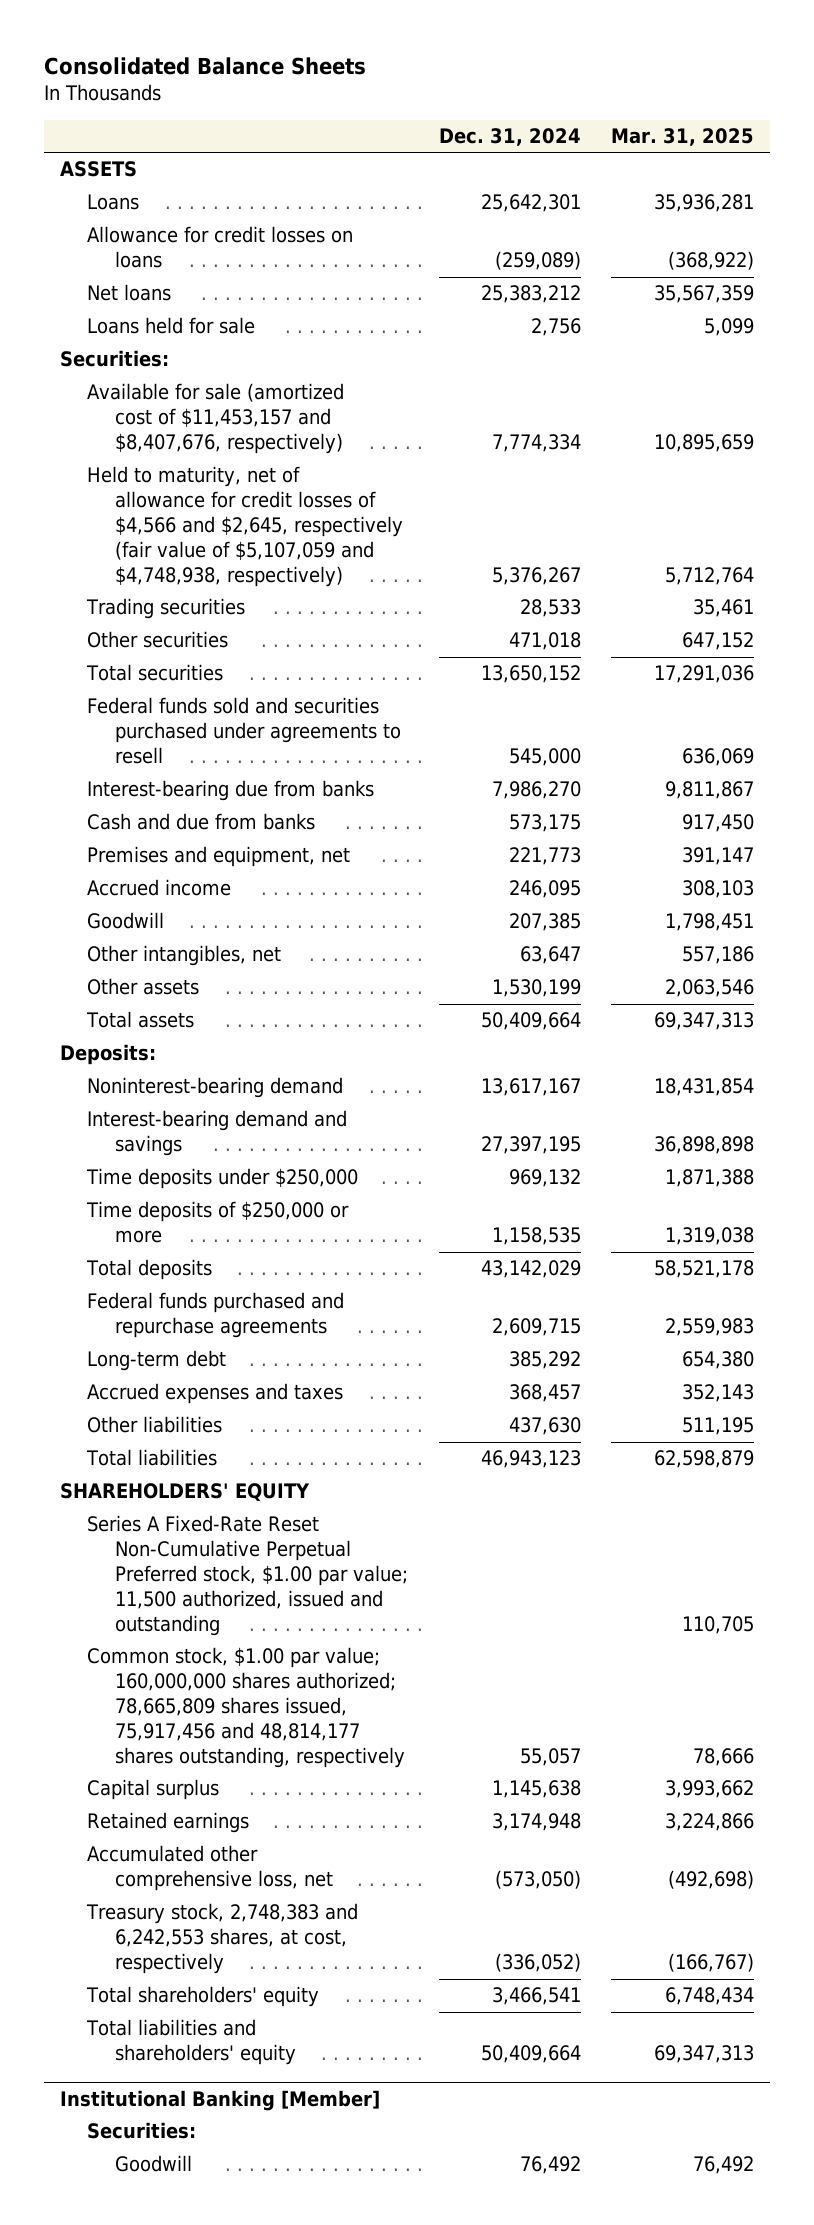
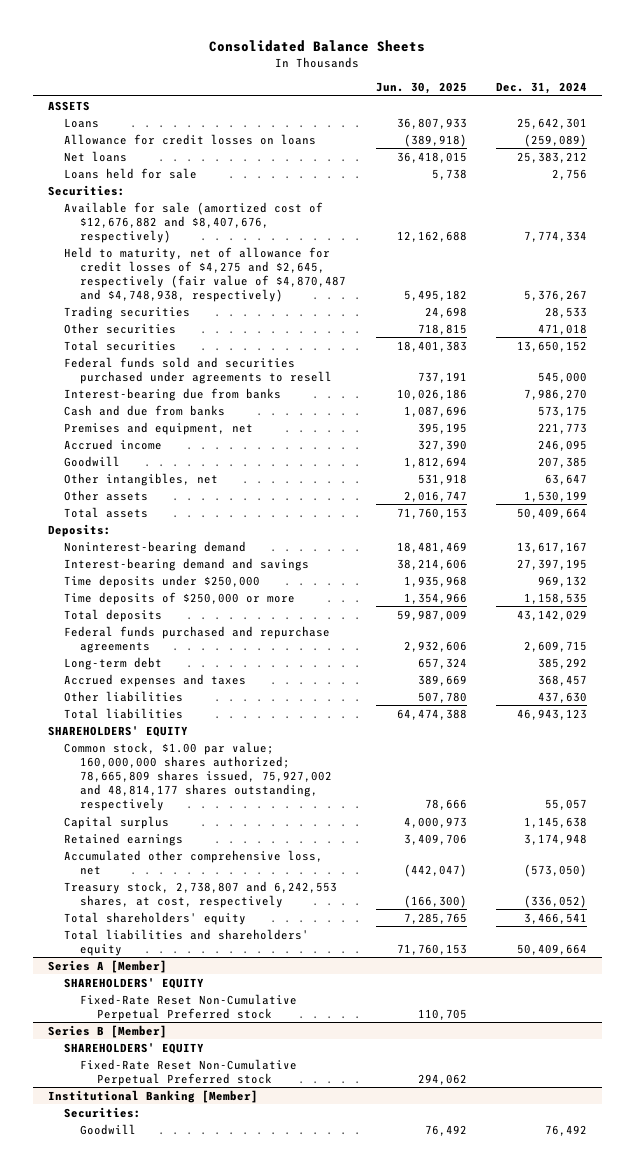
- | Dec. 31, 2024 | Mar. 31, 2025
+ | Jun. 30, 2025 | Dec. 31, 2024
- Available for sale (amortized cost of $11,453,157 and $8,407,676, respectively) | 7,774,334 | 10,895,659
- Held to maturity, net of allowance for credit losses of $4,566 and $2,645, respectively (fair value of $5,107,059 and $4,748,938, respectively) | 5,376,267 | 5,712,764
+ Available for sale (amortized cost of $12,676,882 and $8,407,676, respectively) | 12,162,688 | 7,774,334
+ Held to maturity, net of allowance for credit losses of $4,275 and $2,645, respectively (fair value of $4,870,487 and $4,748,938, respectively) | 5,495,182 | 5,376,267
- Series A Fixed-Rate Reset Non-Cumulative Perpetual Preferred stock, $1.00 par value; 11,500 authorized, issued and outstanding | | 110,705
- Common stock, $1.00 par value; 160,000,000 shares authorized; 78,665,809 shares issued, 75,917,456 and 48,814,177 shares outstanding, respectively | 55,057 | 78,666
+ Common stock, $1.00 par value; 160,000,000 shares authorized; 78,665,809 shares issued, 75,927,002 and 48,814,177 shares outstanding, respectively | 78,666 | 55,057
- Treasury stock, 2,748,383 and 6,242,553 shares, at cost, respectively | (336,052) | (166,767)
+ Treasury stock, 2,738,807 and 6,242,553 shares, at cost, respectively | (166,300) | (336,052)
+ Series A [Member]
+ SHAREHOLDERS' EQUITY
+ Fixed-Rate Reset Non-Cumulative Perpetual Preferred stock | 110,705 |
+ Series B [Member]
+ SHAREHOLDERS' EQUITY
+ Fixed-Rate Reset Non-Cumulative Perpetual Preferred stock | 294,062 |

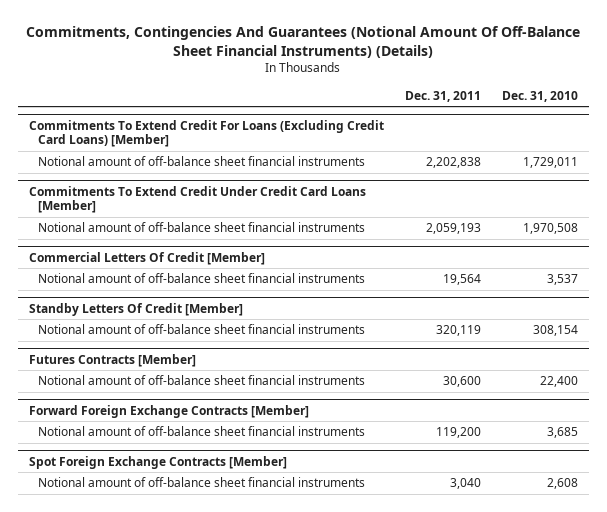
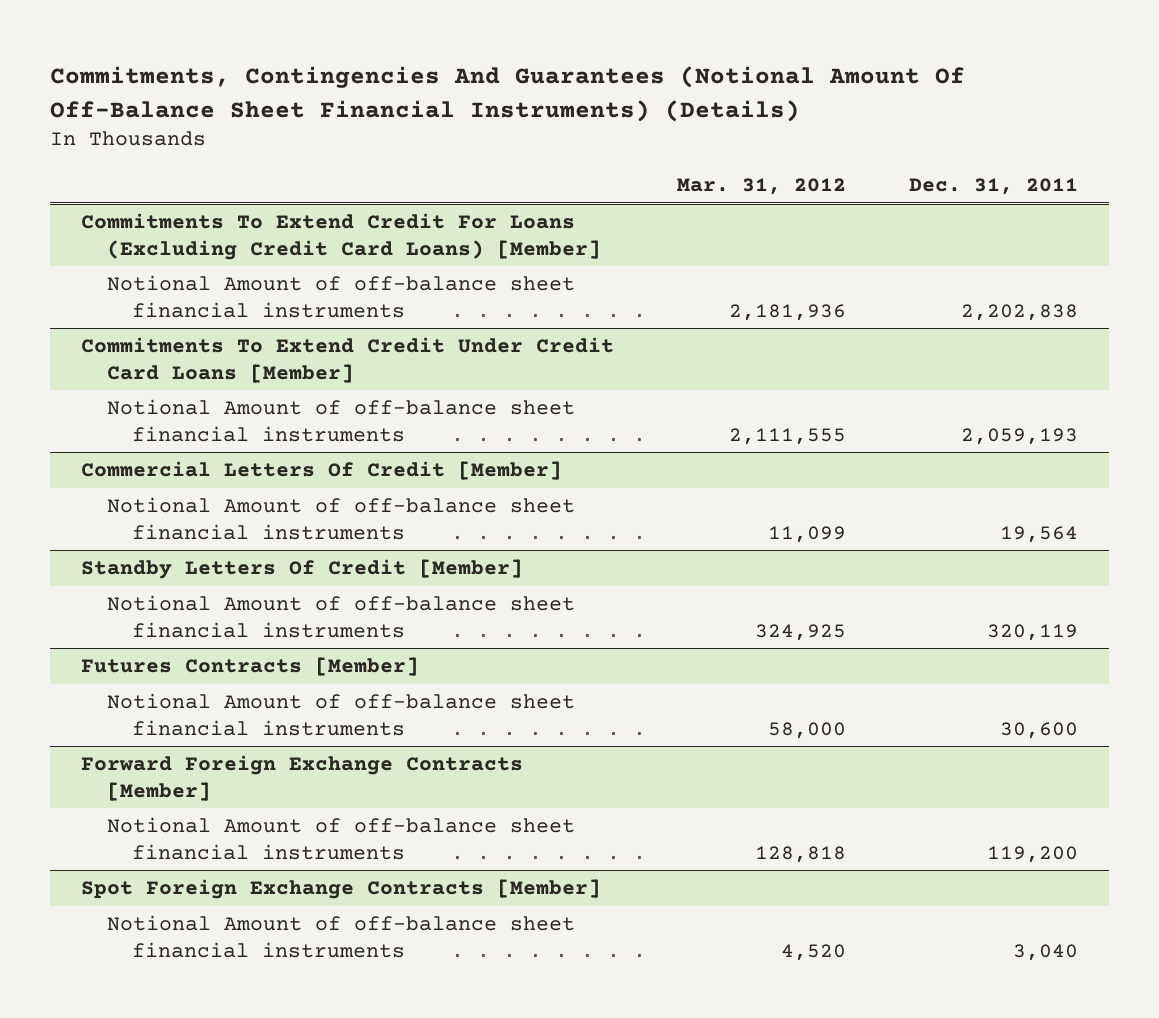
- | Dec. 31, 2011 | Dec. 31, 2010
+ | Mar. 31, 2012 | Dec. 31, 2011
@ Commitments To Extend Credit For Loans (Excluding Credit Card Loans) [Member]
- Notional amount of off-balance sheet financial instruments | 2,202,838 | 1,729,011
+ Notional Amount of off-balance sheet financial instruments | 2,181,936 | 2,202,838
@ Commitments To Extend Credit Under Credit Card Loans [Member]
- Notional amount of off-balance sheet financial instruments | 2,059,193 | 1,970,508
+ Notional Amount of off-balance sheet financial instruments | 2,111,555 | 2,059,193
@ Commercial Letters Of Credit [Member]
- Notional amount of off-balance sheet financial instruments | 19,564 | 3,537
+ Notional Amount of off-balance sheet financial instruments | 11,099 | 19,564
@ Standby Letters Of Credit [Member]
- Notional amount of off-balance sheet financial instruments | 320,119 | 308,154
+ Notional Amount of off-balance sheet financial instruments | 324,925 | 320,119
@ Futures Contracts [Member]
- Notional amount of off-balance sheet financial instruments | 30,600 | 22,400
+ Notional Amount of off-balance sheet financial instruments | 58,000 | 30,600
@ Forward Foreign Exchange Contracts [Member]
- Notional amount of off-balance sheet financial instruments | 119,200 | 3,685
+ Notional Amount of off-balance sheet financial instruments | 128,818 | 119,200
@ Spot Foreign Exchange Contracts [Member]
- Notional amount of off-balance sheet financial instruments | 3,040 | 2,608
+ Notional Amount of off-balance sheet financial instruments | 4,520 | 3,040

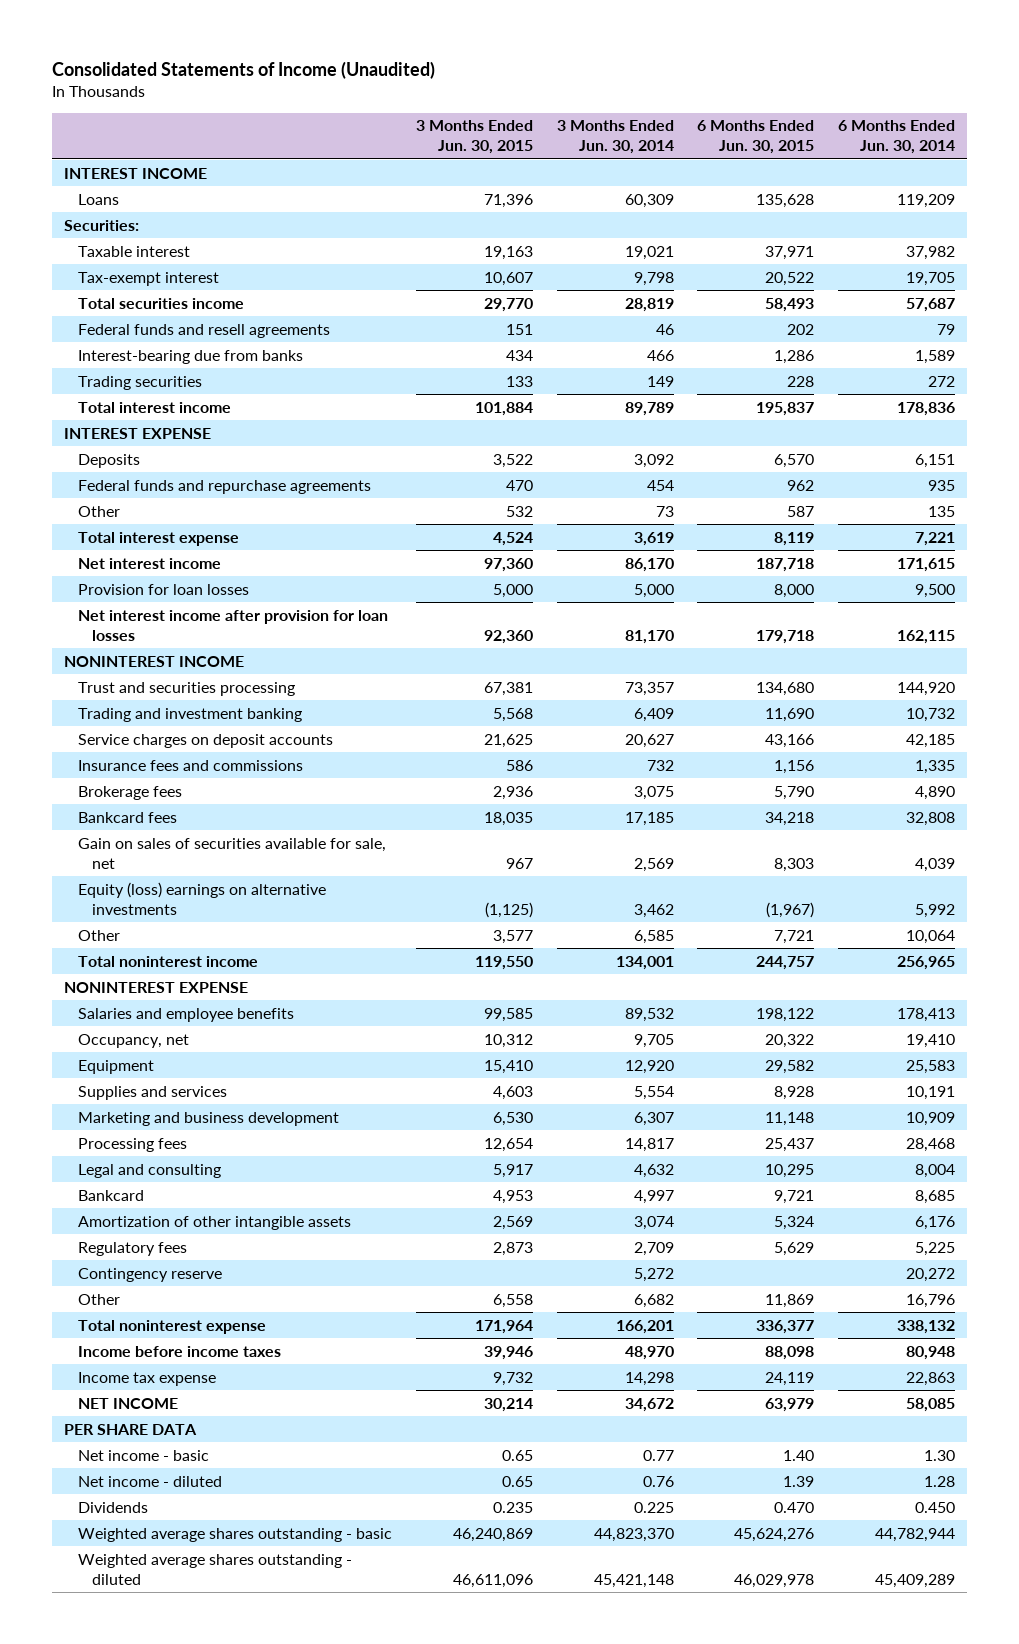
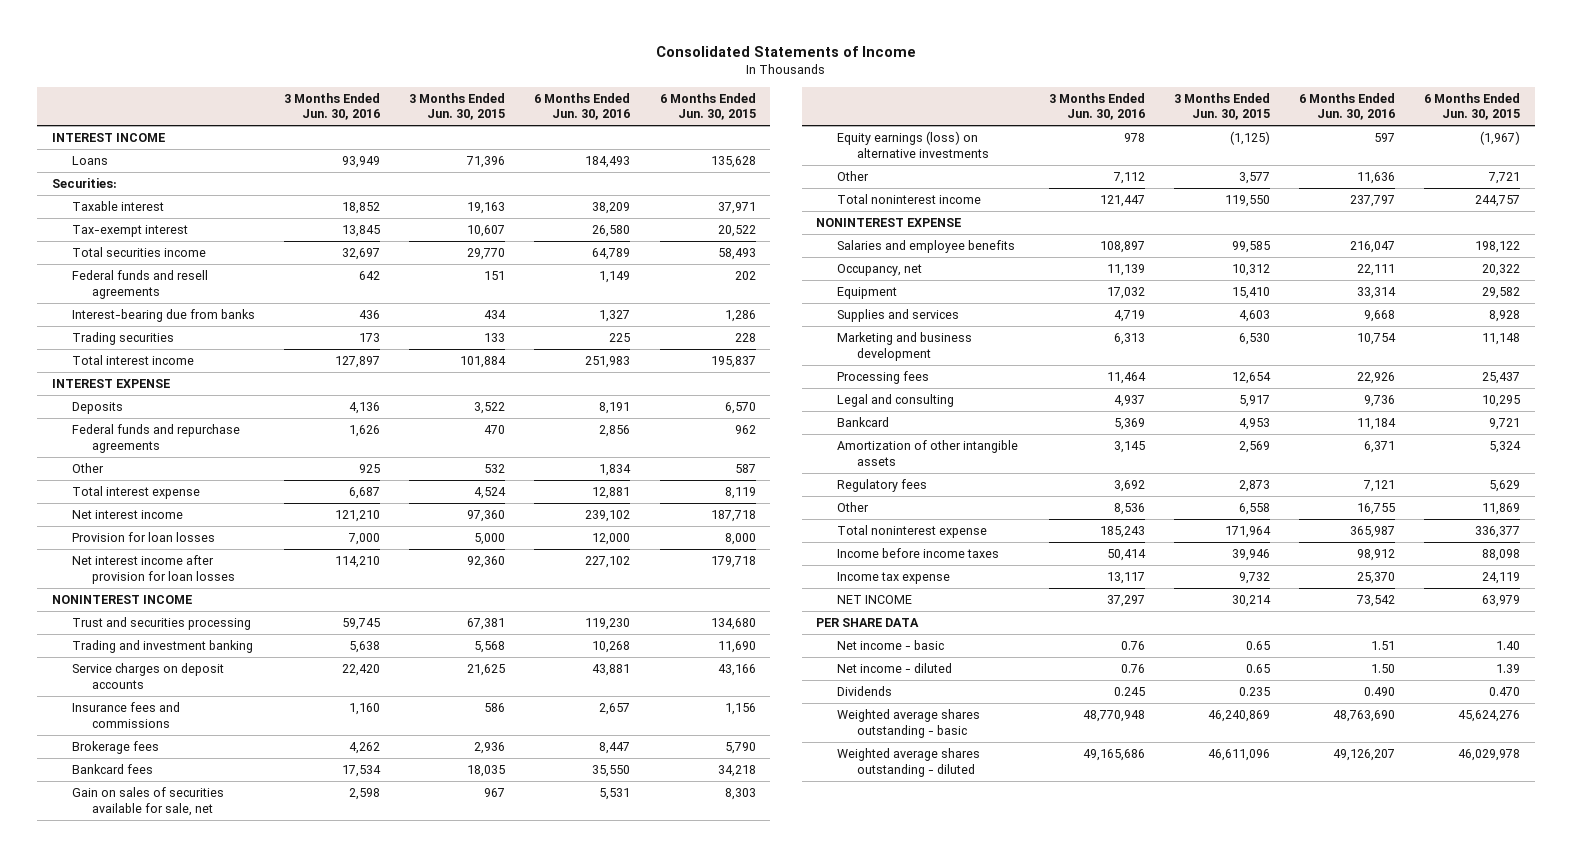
- Consolidated Statements of Income (Unaudited)
+ Consolidated Statements of Income
- | 3 Months Ended Jun. 30, 2015 | 3 Months Ended Jun. 30, 2014 | 6 Months Ended Jun. 30, 2015 | 6 Months Ended Jun. 30, 2014
+ | 3 Months Ended Jun. 30, 2016 | 3 Months Ended Jun. 30, 2015 | 6 Months Ended Jun. 30, 2016 | 6 Months Ended Jun. 30, 2015
- Equity (loss) earnings on alternative investments | (1,125) | 3,462 | (1,967) | 5,992
+ Equity earnings (loss) on alternative investments | 978 | (1,125) | 597 | (1,967)
- Contingency reserve | | 5,272 | | 20,272

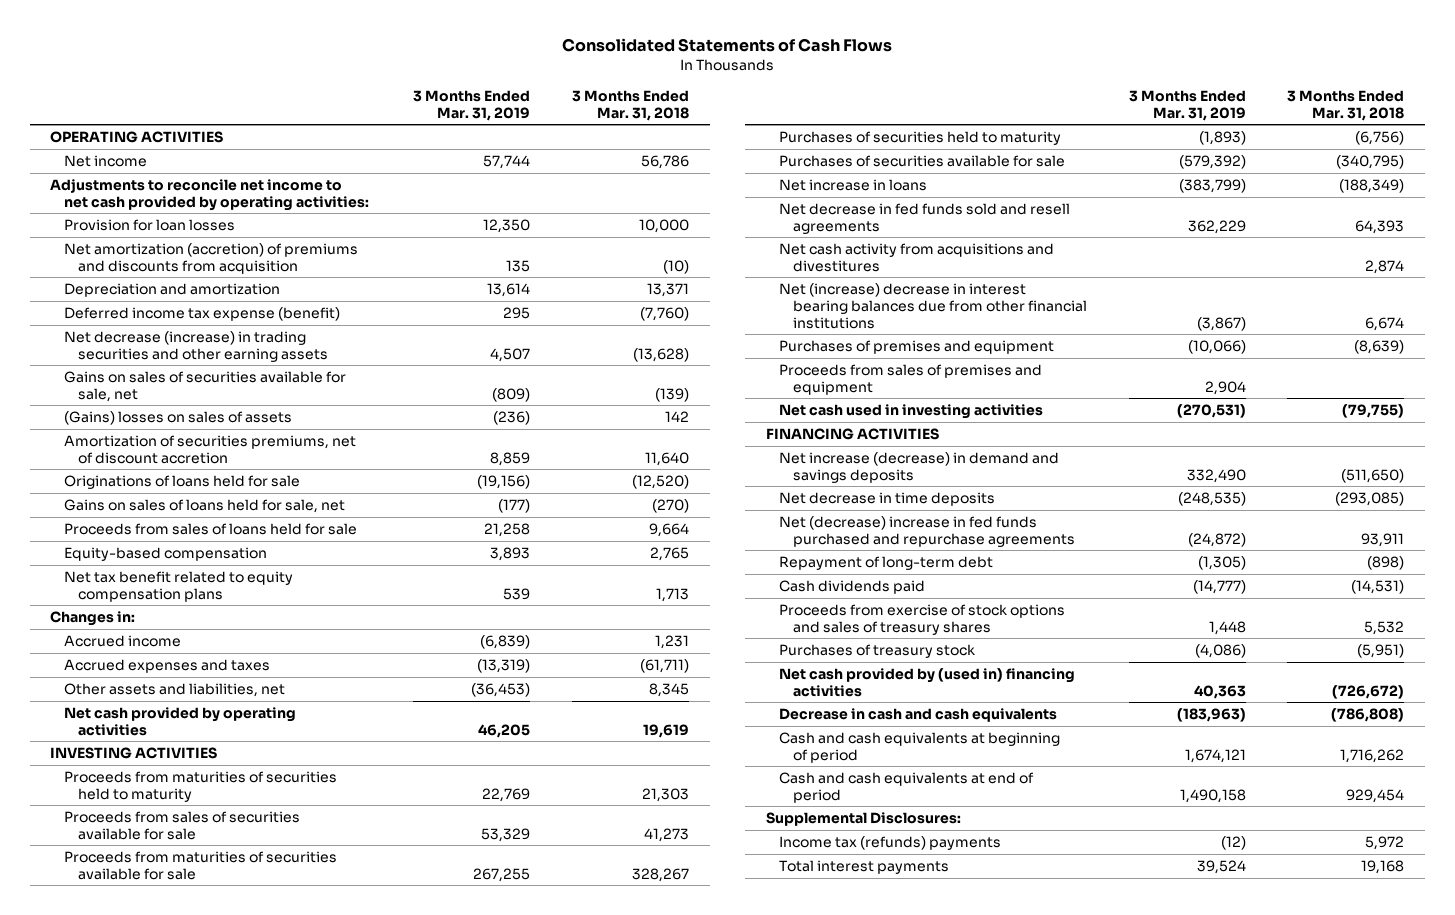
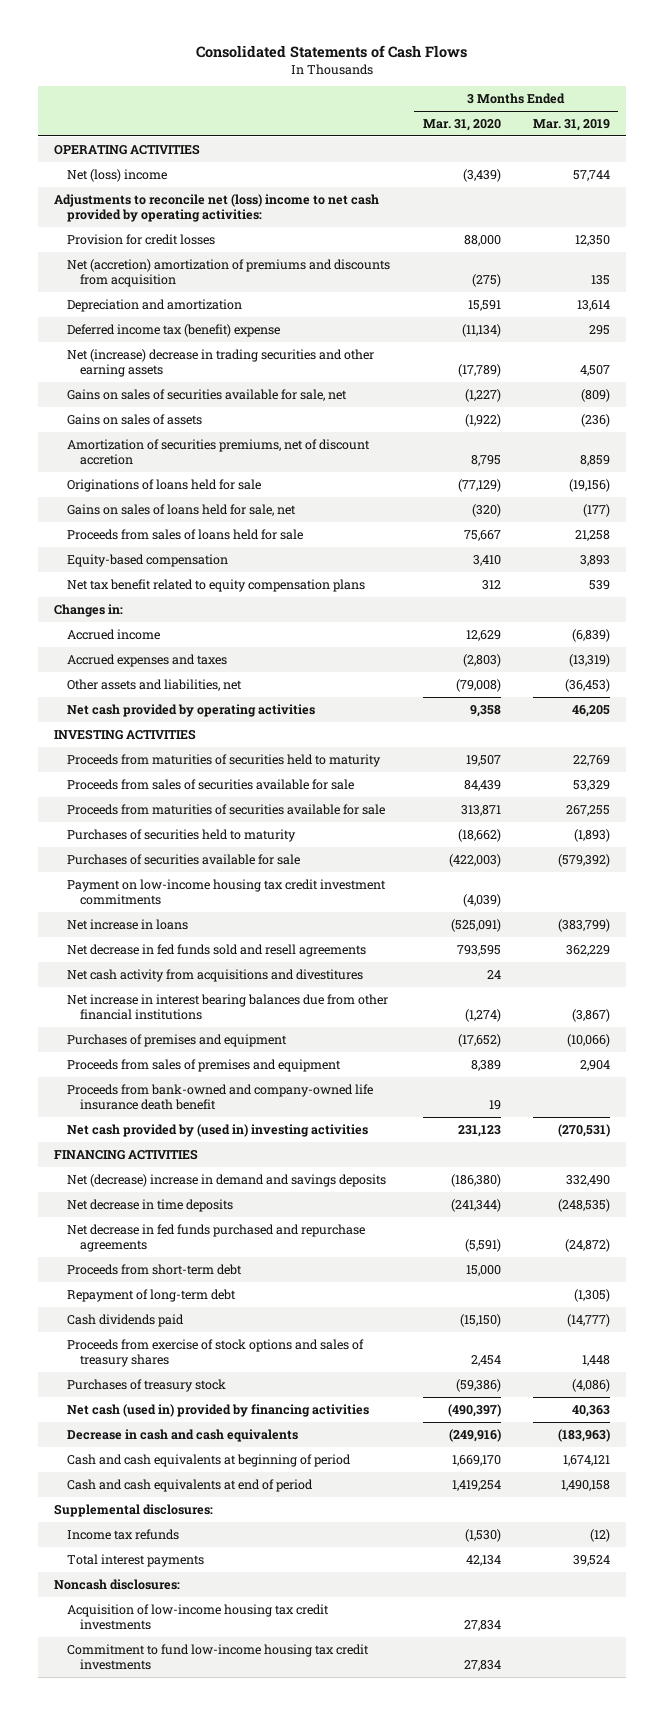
- | 3 Months Ended Mar. 31, 2019 | 3 Months Ended Mar. 31, 2018
+ | 3 Months Ended Mar. 31, 2020 | 3 Months Ended Mar. 31, 2019
- Net income | 57,744 | 56,786
- Adjustments to reconcile net income to net cash provided by operating activities:
- Provision for loan losses | 12,350 | 10,000
- Net amortization (accretion) of premiums and discounts from acquisition | 135 | (10)
+ Net (loss) income | (3,439) | 57,744
+ Adjustments to reconcile net (loss) income to net cash provided by operating activities:
+ Provision for credit losses | 88,000 | 12,350
+ Net (accretion) amortization of premiums and discounts from acquisition | (275) | 135
- Deferred income tax expense (benefit) | 295 | (7,760)
- Net decrease (increase) in trading securities and other earning assets | 4,507 | (13,628)
+ Deferred income tax (benefit) expense | (11,134) | 295
+ Net (increase) decrease in trading securities and other earning assets | (17,789) | 4,507
- (Gains) losses on sales of assets | (236) | 142
+ Gains on sales of assets | (1,922) | (236)
+ Payment on low-income housing tax credit investment commitments | (4,039) |
- Net (increase) decrease in interest bearing balances due from other financial institutions | (3,867) | 6,674
+ Net increase in interest bearing balances due from other financial institutions | (1,274) | (3,867)
- Net cash used in investing activities | (270,531) | (79,755)
+ Proceeds from bank-owned and company-owned life insurance death benefit | 19 |
+ Net cash provided by (used in) investing activities | 231,123 | (270,531)
- Net increase (decrease) in demand and savings deposits | 332,490 | (511,650)
+ Net (decrease) increase in demand and savings deposits | (186,380) | 332,490
- Net (decrease) increase in fed funds purchased and repurchase agreements | (24,872) | 93,911
+ Net decrease in fed funds purchased and repurchase agreements | (5,591) | (24,872)
+ Proceeds from short-term debt | 15,000 |
- Net cash provided by (used in) financing activities | 40,363 | (726,672)
+ Net cash (used in) provided by financing activities | (490,397) | 40,363
- Supplemental Disclosures:
- Income tax (refunds) payments | (12) | 5,972
+ Supplemental disclosures:
+ Income tax refunds | (1,530) | (12)
+ Noncash disclosures:
+ Acquisition of low-income housing tax credit investments | 27,834 |
+ Commitment to fund low-income housing tax credit investments | 27,834 |

